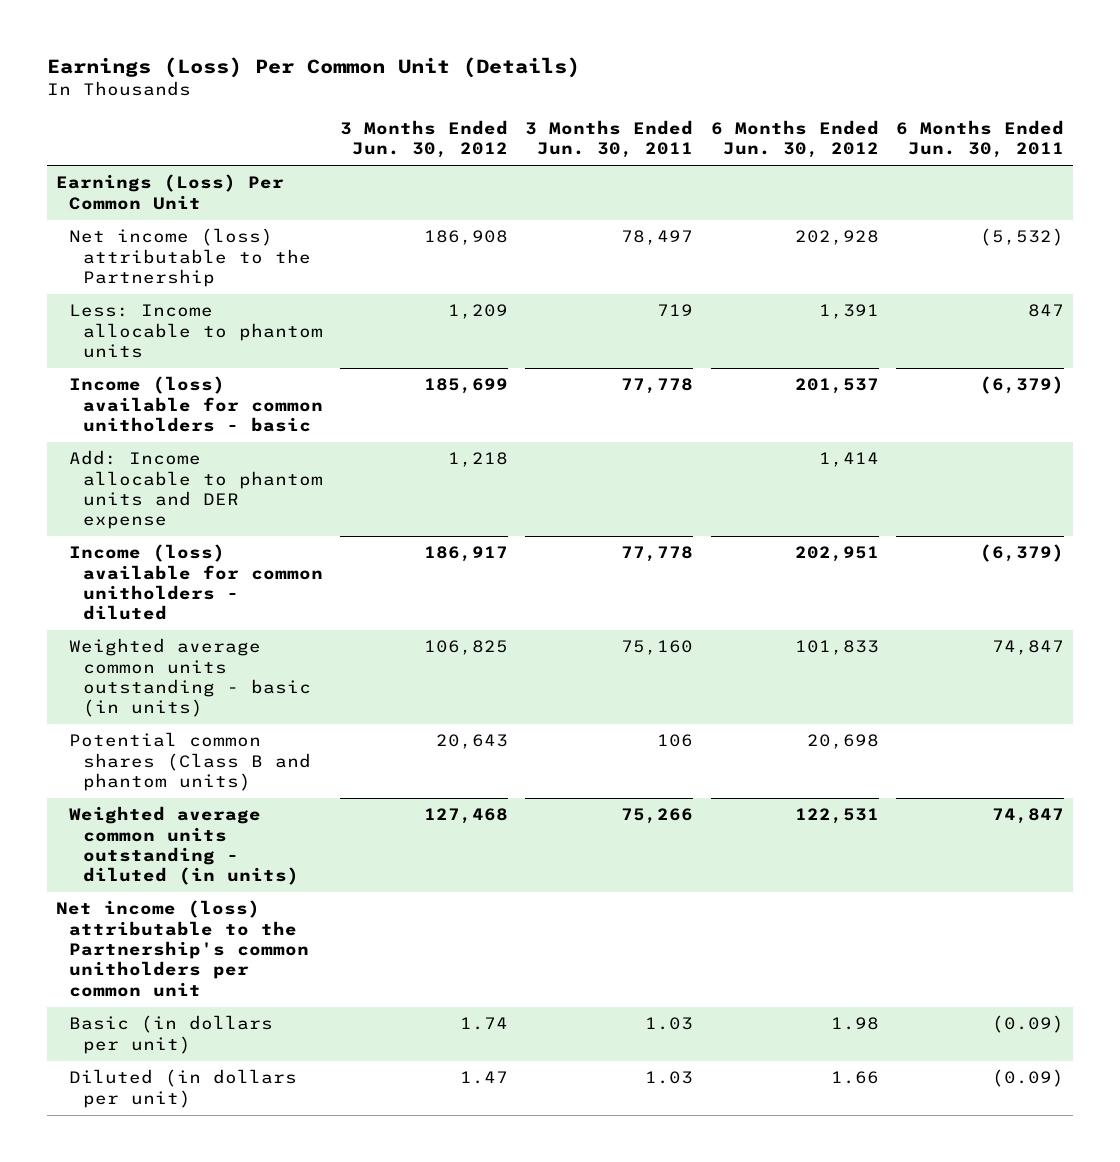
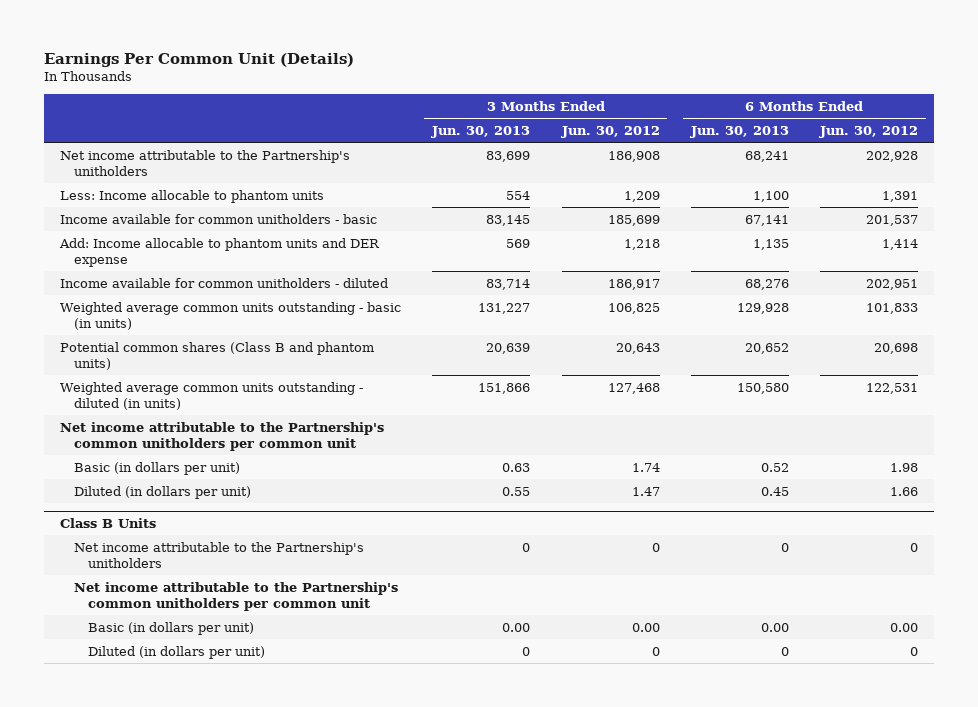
- Earnings (Loss) Per Common Unit (Details)
+ Earnings Per Common Unit (Details)
- | 3 Months Ended Jun. 30, 2012 | 3 Months Ended Jun. 30, 2011 | 6 Months Ended Jun. 30, 2012 | 6 Months Ended Jun. 30, 2011
+ | 3 Months Ended Jun. 30, 2013 | 3 Months Ended Jun. 30, 2012 | 6 Months Ended Jun. 30, 2013 | 6 Months Ended Jun. 30, 2012
- Earnings (Loss) Per Common Unit
- Net income (loss) attributable to the Partnership | 186,908 | 78,497 | 202,928 | (5,532)
+ Net income attributable to the Partnership's unitholders | 83,699 | 186,908 | 68,241 | 202,928
- Income (loss) available for common unitholders - basic | 185,699 | 77,778 | 201,537 | (6,379)
+ Income available for common unitholders - basic | 83,145 | 185,699 | 67,141 | 201,537
- Income (loss) available for common unitholders - diluted | 186,917 | 77,778 | 202,951 | (6,379)
+ Income available for common unitholders - diluted | 83,714 | 186,917 | 68,276 | 202,951
- Net income (loss) attributable to the Partnership's common unitholders per common unit
+ Net income attributable to the Partnership's common unitholders per common unit
+ Class B Units
+ Net income attributable to the Partnership's unitholders | 0 | 0 | 0 | 0
+ Net income attributable to the Partnership's common unitholders per common unit
+ Basic (in dollars per unit) | 0.00 | 0.00 | 0.00 | 0.00
+ Diluted (in dollars per unit) | 0 | 0 | 0 | 0

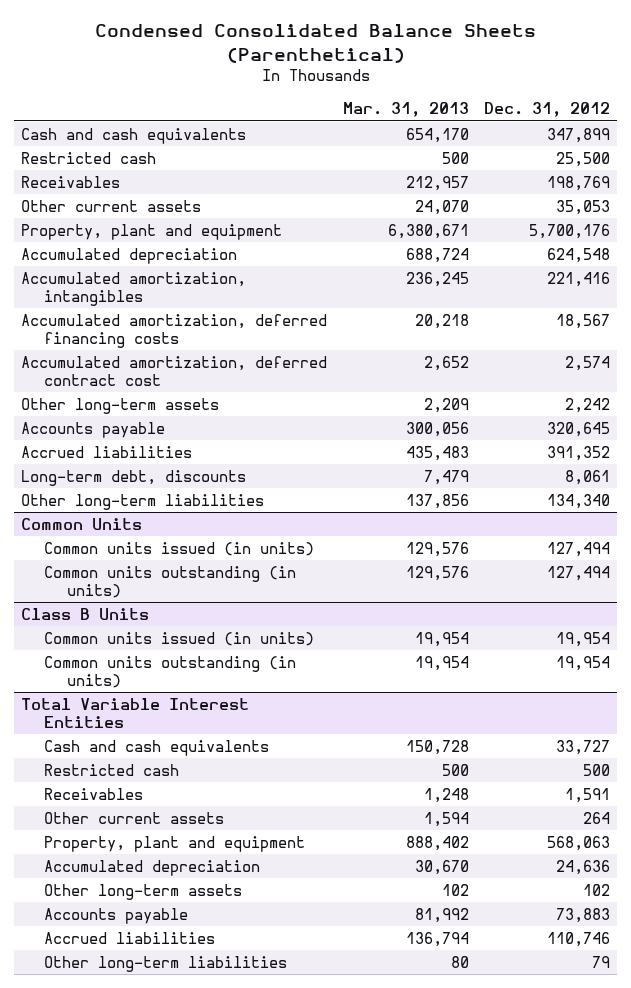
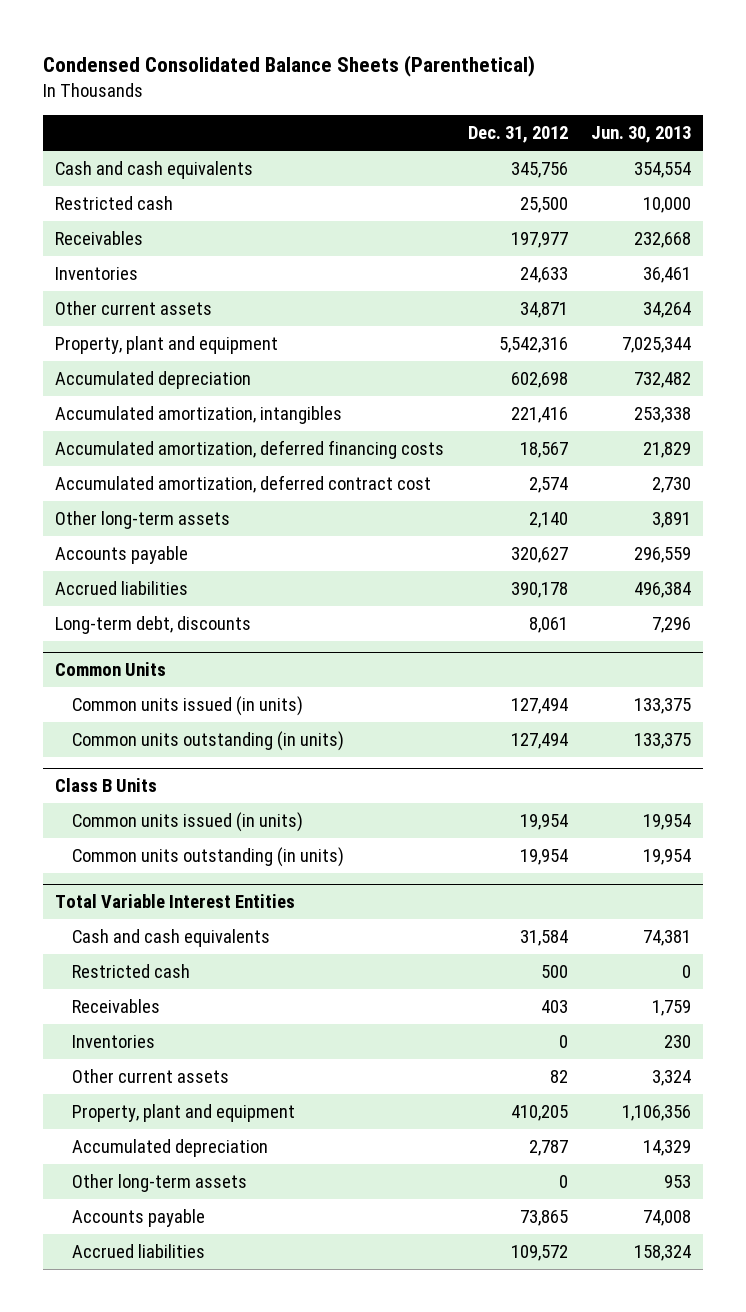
- | Mar. 31, 2013 | Dec. 31, 2012
+ | Dec. 31, 2012 | Jun. 30, 2013
- Cash and cash equivalents | 654,170 | 347,899
+ Cash and cash equivalents | 345,756 | 354,554
- Receivables | 212,957 | 198,769
- Other current assets | 24,070 | 35,053
- Property, plant and equipment | 6,380,671 | 5,700,176
- Accumulated depreciation | 688,724 | 624,548
+ Receivables | 197,977 | 232,668
+ Inventories | 24,633 | 36,461
+ Other current assets | 34,871 | 34,264
+ Property, plant and equipment | 5,542,316 | 7,025,344
+ Accumulated depreciation | 602,698 | 732,482
- Other long-term assets | 2,209 | 2,242
- Accounts payable | 300,056 | 320,645
- Accrued liabilities | 435,483 | 391,352
+ Other long-term assets | 2,140 | 3,891
+ Accounts payable | 320,627 | 296,559
+ Accrued liabilities | 390,178 | 496,384
- Other long-term liabilities | 137,856 | 134,340
@ Total Variable Interest Entities
- Cash and cash equivalents | 150,728 | 33,727
+ Cash and cash equivalents | 31,584 | 74,381
- Receivables | 1,248 | 1,591
- Other current assets | 1,594 | 264
- Property, plant and equipment | 888,402 | 568,063
- Accumulated depreciation | 30,670 | 24,636
- Other long-term assets | 102 | 102
- Accounts payable | 81,992 | 73,883
- Accrued liabilities | 136,794 | 110,746
- Other long-term liabilities | 80 | 79
+ Receivables | 403 | 1,759
+ Inventories | 0 | 230
+ Other current assets | 82 | 3,324
+ Property, plant and equipment | 410,205 | 1,106,356
+ Accumulated depreciation | 2,787 | 14,329
+ Other long-term assets | 0 | 953
+ Accounts payable | 73,865 | 74,008
+ Accrued liabilities | 109,572 | 158,324

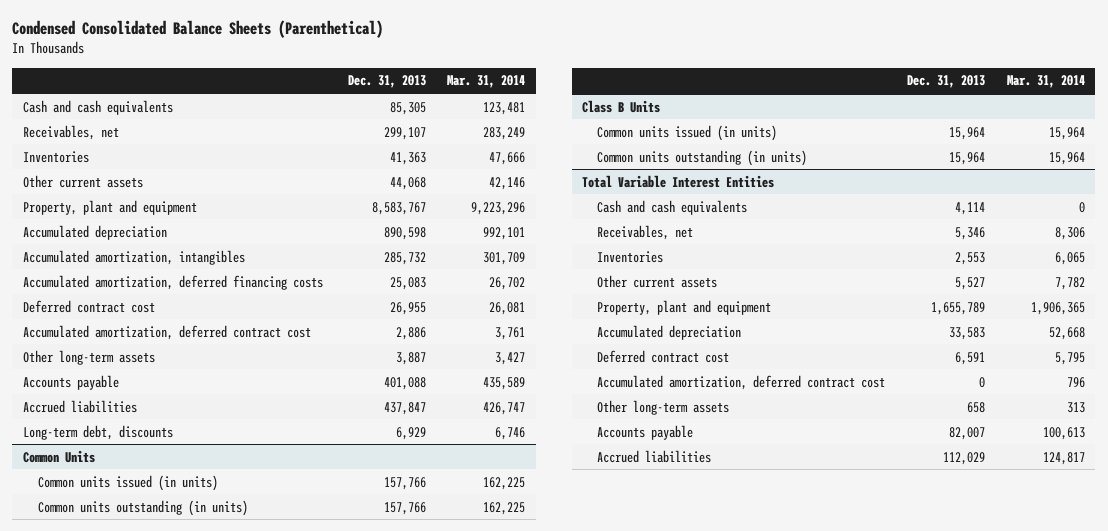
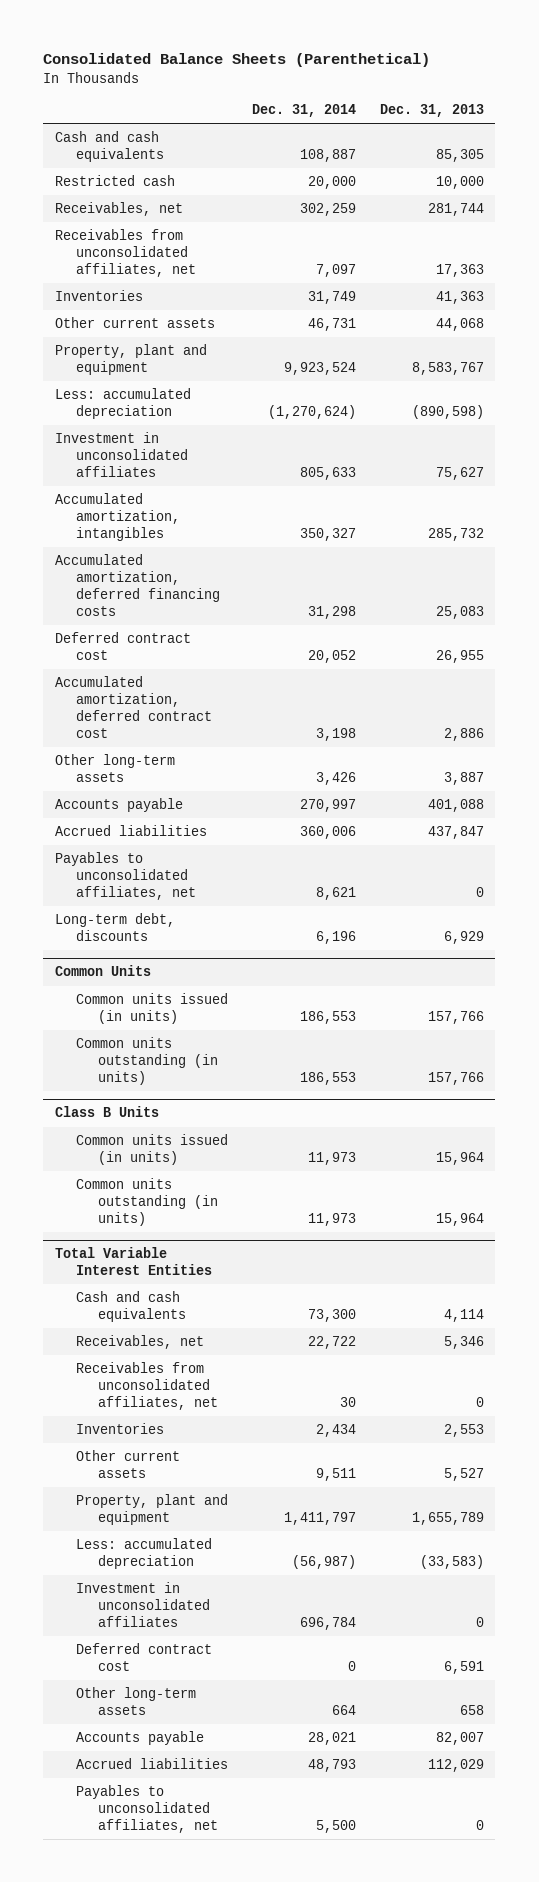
- Condensed Consolidated Balance Sheets (Parenthetical)
+ Consolidated Balance Sheets (Parenthetical)
- | Dec. 31, 2013 | Mar. 31, 2014
+ | Dec. 31, 2014 | Dec. 31, 2013
- Receivables, net | 299,107 | 283,249
+ Restricted cash | 20,000 | 10,000
+ Receivables, net | 302,259 | 281,744
+ Receivables from unconsolidated affiliates, net | 7,097 | 17,363
- Accumulated depreciation | 890,598 | 992,101
+ Less: accumulated depreciation | (1,270,624) | (890,598)
+ Investment in unconsolidated affiliates | 805,633 | 75,627
+ Payables to unconsolidated affiliates, net | 8,621 | 0
@ Total Variable Interest Entities
+ Receivables from unconsolidated affiliates, net | 30 | 0
- Accumulated depreciation | 33,583 | 52,668
+ Less: accumulated depreciation | (56,987) | (33,583)
+ Investment in unconsolidated affiliates | 696,784 | 0
- Accumulated amortization, deferred contract cost | 0 | 796
+ Payables to unconsolidated affiliates, net | 5,500 | 0

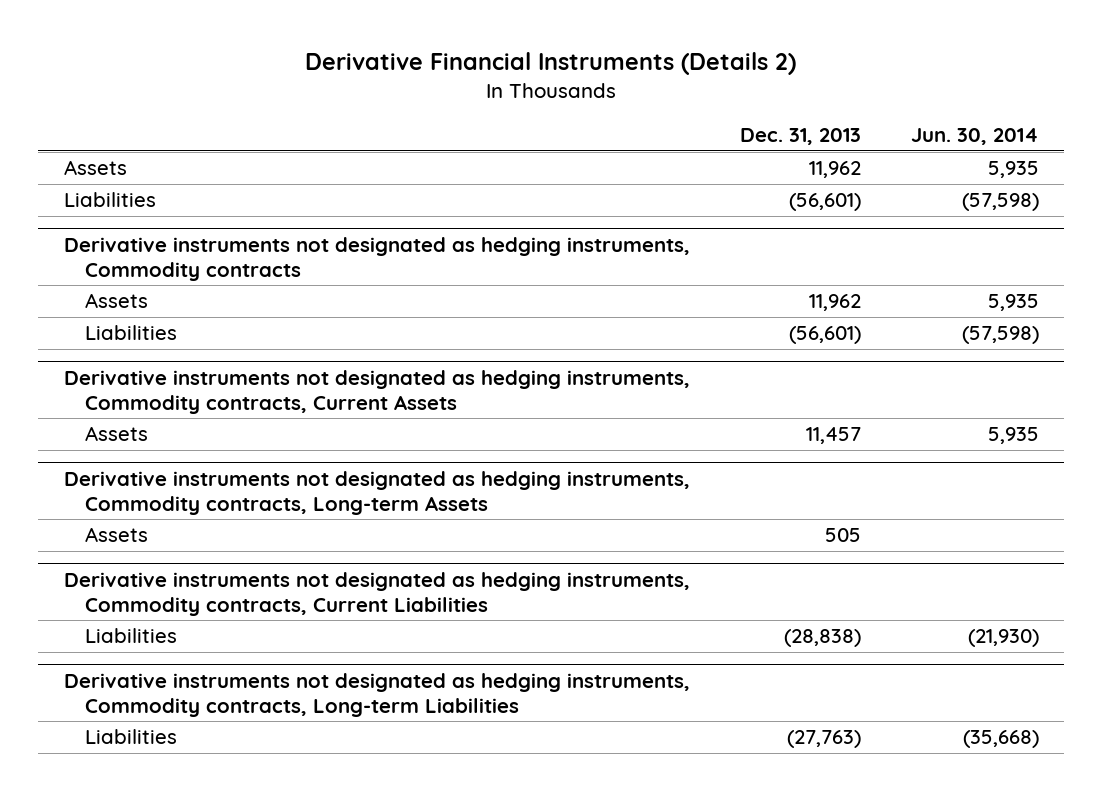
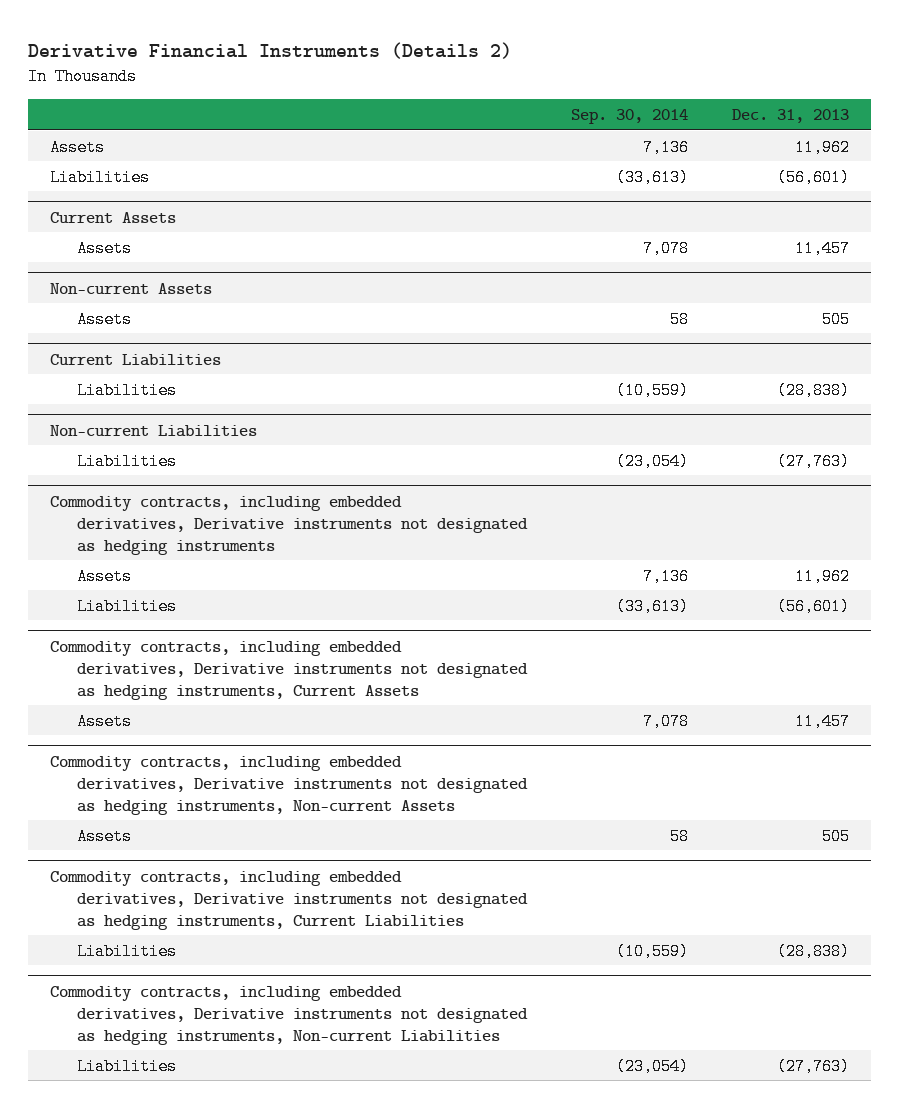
- | Dec. 31, 2013 | Jun. 30, 2014
+ | Sep. 30, 2014 | Dec. 31, 2013
- Derivative instruments not designated as hedging instruments, Commodity contracts
+ Current Assets
+ Assets | 7,078 | 11,457
+ Non-current Assets
+ Assets | 58 | 505
+ Current Liabilities
+ Liabilities | (10,559) | (28,838)
+ Non-current Liabilities
+ Liabilities | (23,054) | (27,763)
+ Commodity contracts, including embedded derivatives, Derivative instruments not designated as hedging instruments
- Derivative instruments not designated as hedging instruments, Commodity contracts, Current Assets
+ Commodity contracts, including embedded derivatives, Derivative instruments not designated as hedging instruments, Current Assets
- Derivative instruments not designated as hedging instruments, Commodity contracts, Long-term Assets
+ Commodity contracts, including embedded derivatives, Derivative instruments not designated as hedging instruments, Non-current Assets
- Derivative instruments not designated as hedging instruments, Commodity contracts, Current Liabilities
+ Commodity contracts, including embedded derivatives, Derivative instruments not designated as hedging instruments, Current Liabilities
- Derivative instruments not designated as hedging instruments, Commodity contracts, Long-term Liabilities
+ Commodity contracts, including embedded derivatives, Derivative instruments not designated as hedging instruments, Non-current Liabilities

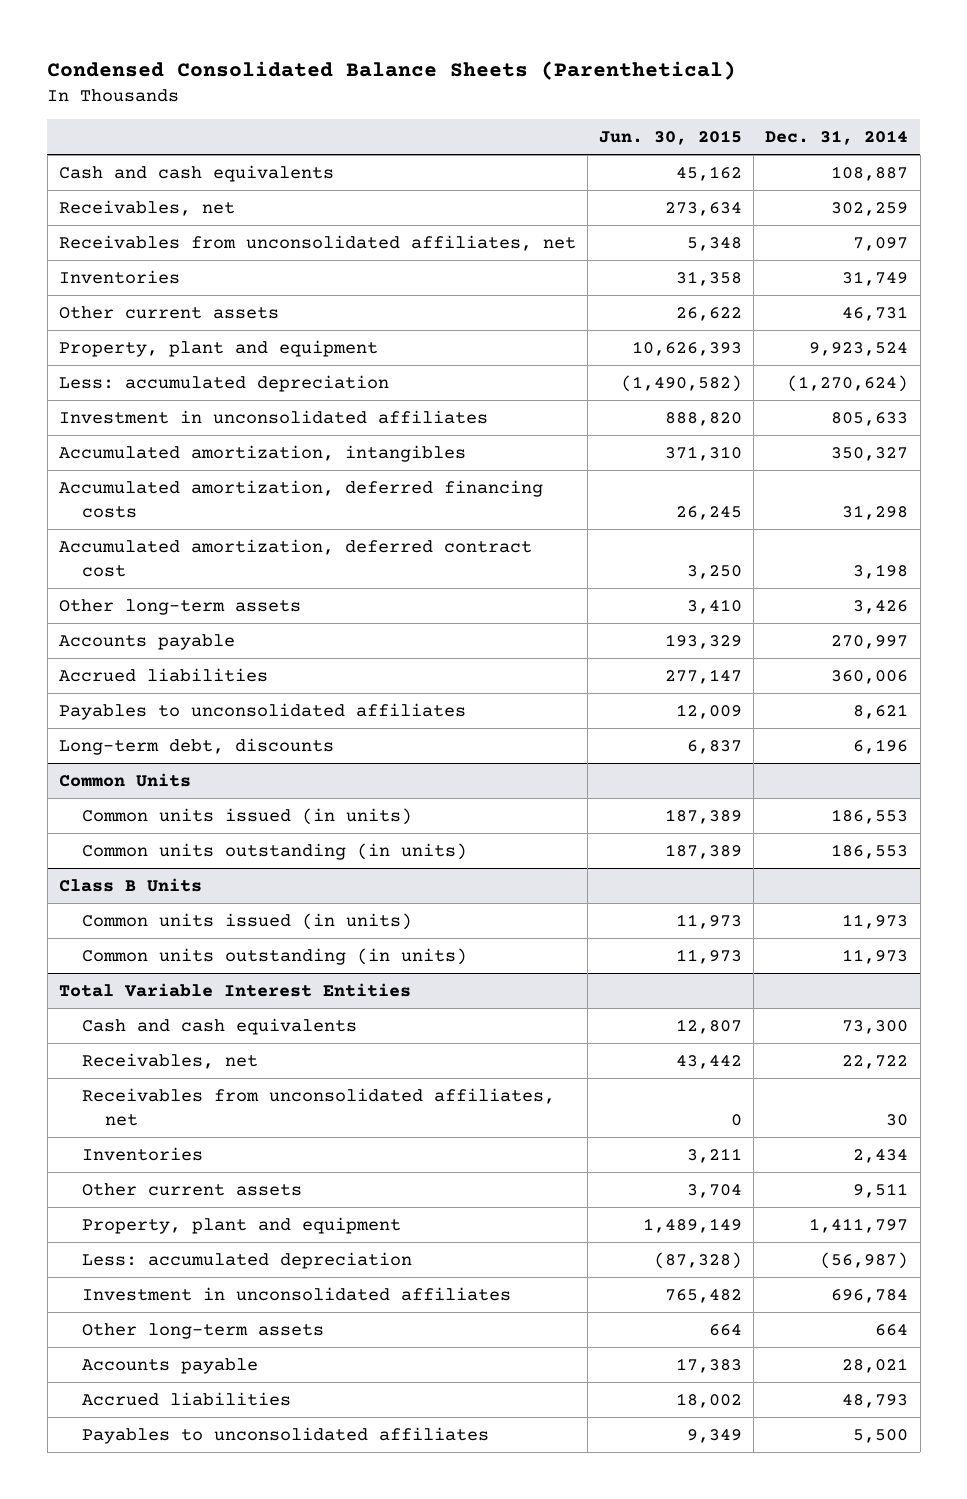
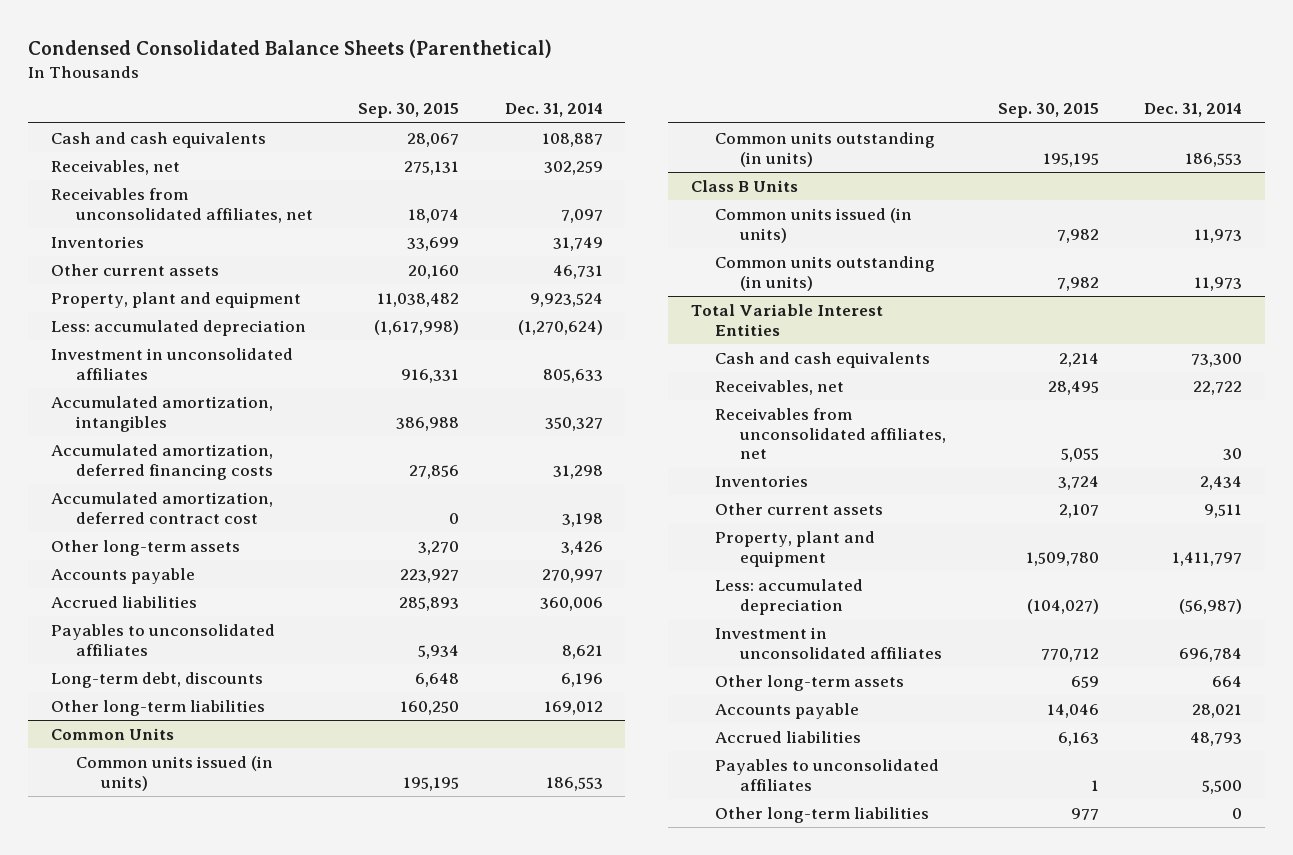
- | Jun. 30, 2015 | Dec. 31, 2014
+ | Sep. 30, 2015 | Dec. 31, 2014
+ Other long-term liabilities | 160,250 | 169,012
@ Total Variable Interest Entities
+ Other long-term liabilities | 977 | 0

